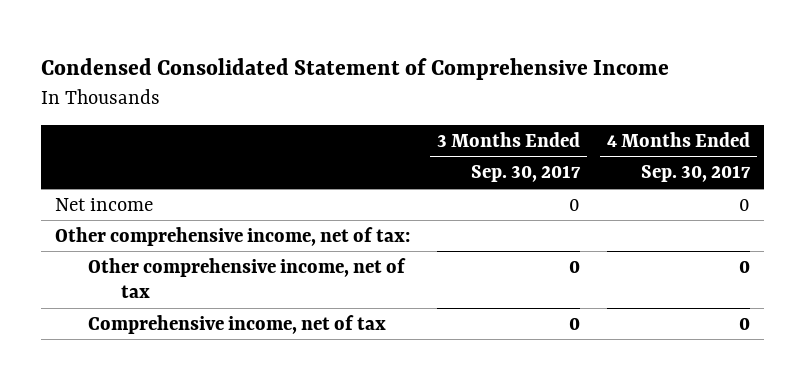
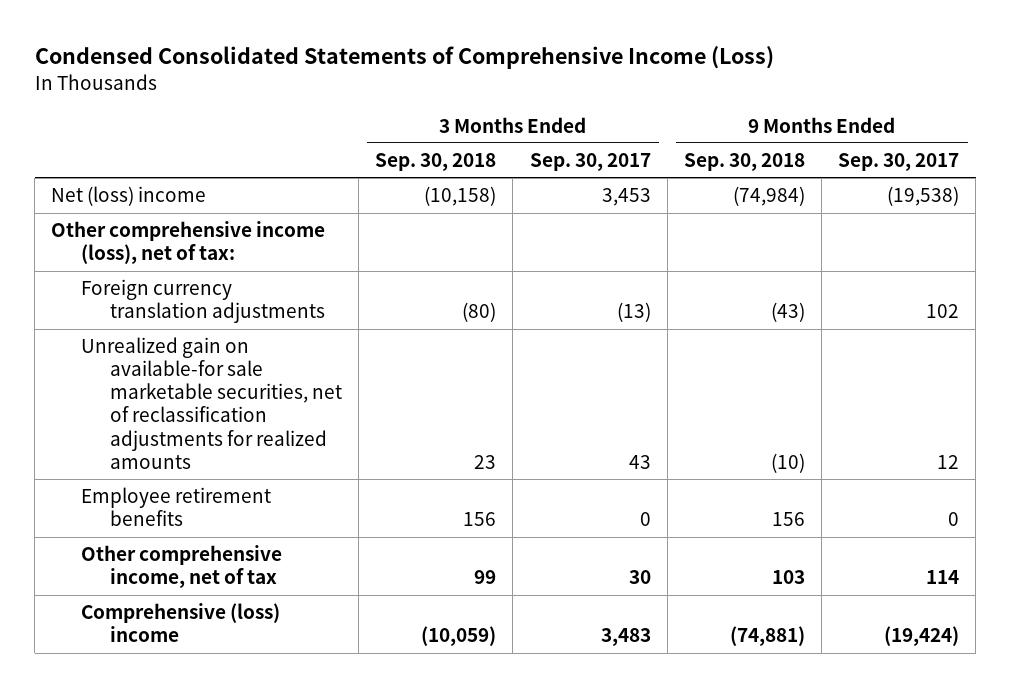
- Condensed Consolidated Statement of Comprehensive Income
+ Condensed Consolidated Statements of Comprehensive Income (Loss)
- | 3 Months Ended Sep. 30, 2017 | 4 Months Ended Sep. 30, 2017
+ | 3 Months Ended Sep. 30, 2018 | 3 Months Ended Sep. 30, 2017 | 9 Months Ended Sep. 30, 2018 | 9 Months Ended Sep. 30, 2017
- Net income | 0 | 0
- Other comprehensive income, net of tax:
- Other comprehensive income, net of tax | 0 | 0
- Comprehensive income, net of tax | 0 | 0
+ Net (loss) income | (10,158) | 3,453 | (74,984) | (19,538)
+ Other comprehensive income (loss), net of tax:
+ Foreign currency translation adjustments | (80) | (13) | (43) | 102
+ Unrealized gain on available-for sale marketable securities, net of reclassification adjustments for realized amounts | 23 | 43 | (10) | 12
+ Employee retirement benefits | 156 | 0 | 156 | 0
+ Other comprehensive income, net of tax | 99 | 30 | 103 | 114
+ Comprehensive (loss) income | (10,059) | 3,483 | (74,881) | (19,424)

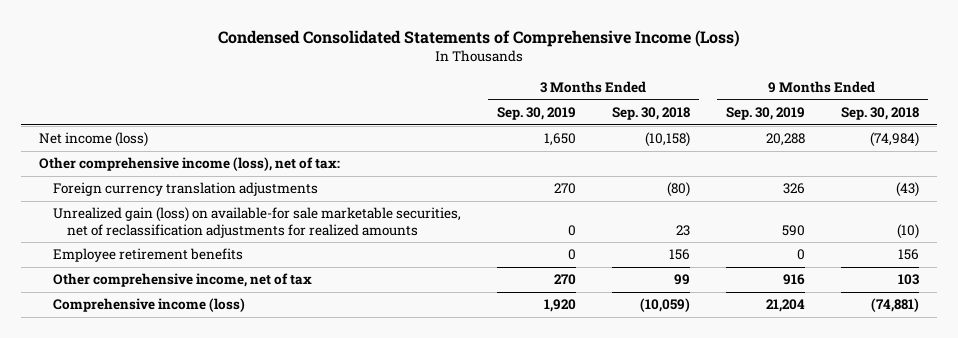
- | 3 Months Ended Sep. 30, 2018 | 3 Months Ended Sep. 30, 2017 | 9 Months Ended Sep. 30, 2018 | 9 Months Ended Sep. 30, 2017
+ | 3 Months Ended Sep. 30, 2019 | 3 Months Ended Sep. 30, 2018 | 9 Months Ended Sep. 30, 2019 | 9 Months Ended Sep. 30, 2018
- Net (loss) income | (10,158) | 3,453 | (74,984) | (19,538)
+ Net income (loss) | 1,650 | (10,158) | 20,288 | (74,984)
- Unrealized gain on available-for sale marketable securities, net of reclassification adjustments for realized amounts | 23 | 43 | (10) | 12
+ Unrealized gain (loss) on available-for sale marketable securities, net of reclassification adjustments for realized amounts | 0 | 23 | 590 | (10)
- Comprehensive (loss) income | (10,059) | 3,483 | (74,881) | (19,424)
+ Comprehensive income (loss) | 1,920 | (10,059) | 21,204 | (74,881)

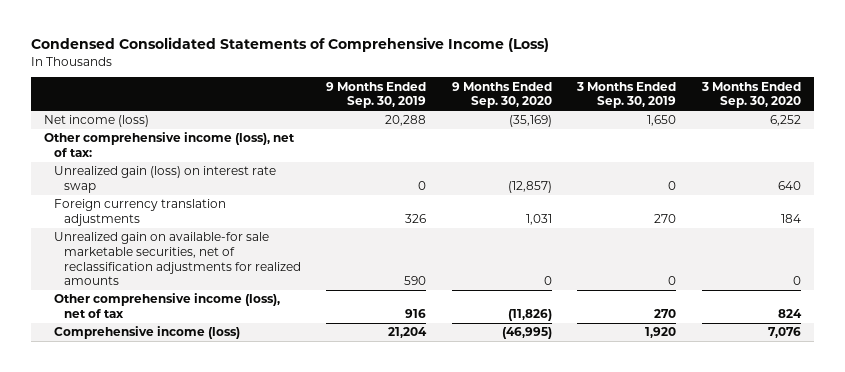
- | 3 Months Ended Sep. 30, 2019 | 3 Months Ended Sep. 30, 2018 | 9 Months Ended Sep. 30, 2019 | 9 Months Ended Sep. 30, 2018
+ | 9 Months Ended Sep. 30, 2019 | 9 Months Ended Sep. 30, 2020 | 3 Months Ended Sep. 30, 2019 | 3 Months Ended Sep. 30, 2020
+ Unrealized gain (loss) on interest rate swap | 0 | (12,857) | 0 | 640
- Unrealized gain (loss) on available-for sale marketable securities, net of reclassification adjustments for realized amounts | 0 | 23 | 590 | (10)
- Employee retirement benefits | 0 | 156 | 0 | 156
- Other comprehensive income, net of tax | 270 | 99 | 916 | 103
+ Unrealized gain on available-for sale marketable securities, net of reclassification adjustments for realized amounts | 590 | 0 | 0 | 0
+ Other comprehensive income (loss), net of tax | 916 | (11,826) | 270 | 824

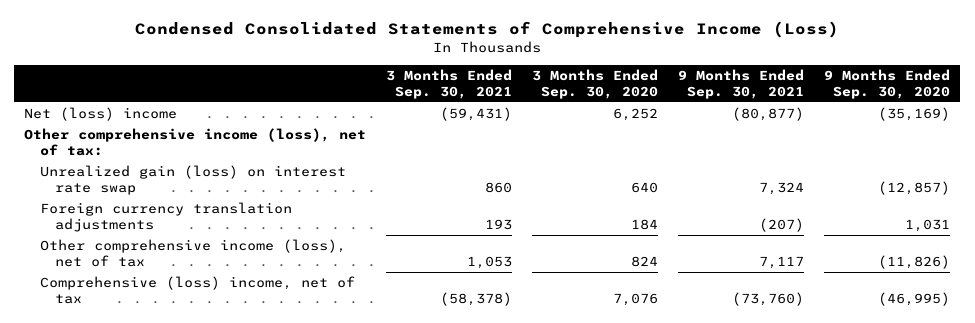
- | 9 Months Ended Sep. 30, 2019 | 9 Months Ended Sep. 30, 2020 | 3 Months Ended Sep. 30, 2019 | 3 Months Ended Sep. 30, 2020
+ | 3 Months Ended Sep. 30, 2021 | 3 Months Ended Sep. 30, 2020 | 9 Months Ended Sep. 30, 2021 | 9 Months Ended Sep. 30, 2020
- Net income (loss) | 20,288 | (35,169) | 1,650 | 6,252
+ Net (loss) income | (59,431) | 6,252 | (80,877) | (35,169)
- Unrealized gain on available-for sale marketable securities, net of reclassification adjustments for realized amounts | 590 | 0 | 0 | 0
- Comprehensive income (loss) | 21,204 | (46,995) | 1,920 | 7,076
+ Comprehensive (loss) income, net of tax | (58,378) | 7,076 | (73,760) | (46,995)

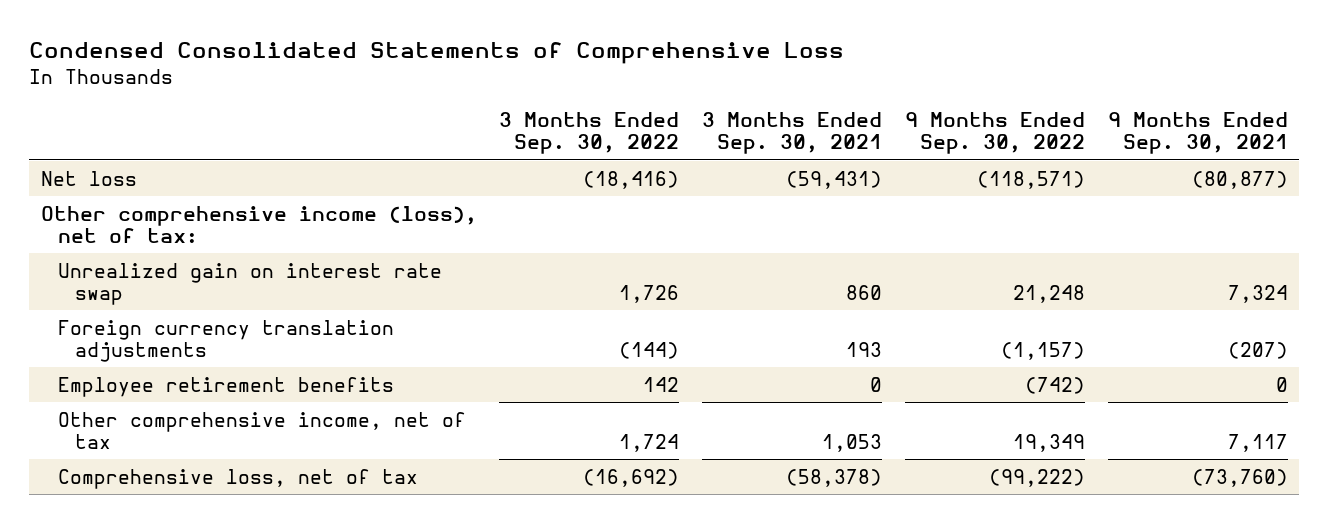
- Condensed Consolidated Statements of Comprehensive Income (Loss)
+ Condensed Consolidated Statements of Comprehensive Loss
- | 3 Months Ended Sep. 30, 2021 | 3 Months Ended Sep. 30, 2020 | 9 Months Ended Sep. 30, 2021 | 9 Months Ended Sep. 30, 2020
+ | 3 Months Ended Sep. 30, 2022 | 3 Months Ended Sep. 30, 2021 | 9 Months Ended Sep. 30, 2022 | 9 Months Ended Sep. 30, 2021
- Net (loss) income | (59,431) | 6,252 | (80,877) | (35,169)
+ Net loss | (18,416) | (59,431) | (118,571) | (80,877)
- Unrealized gain (loss) on interest rate swap | 860 | 640 | 7,324 | (12,857)
+ Unrealized gain on interest rate swap | 1,726 | 860 | 21,248 | 7,324
- Other comprehensive income (loss), net of tax | 1,053 | 824 | 7,117 | (11,826)
- Comprehensive (loss) income, net of tax | (58,378) | 7,076 | (73,760) | (46,995)
+ Employee retirement benefits | 142 | 0 | (742) | 0
+ Other comprehensive income, net of tax | 1,724 | 1,053 | 19,349 | 7,117
+ Comprehensive loss, net of tax | (16,692) | (58,378) | (99,222) | (73,760)

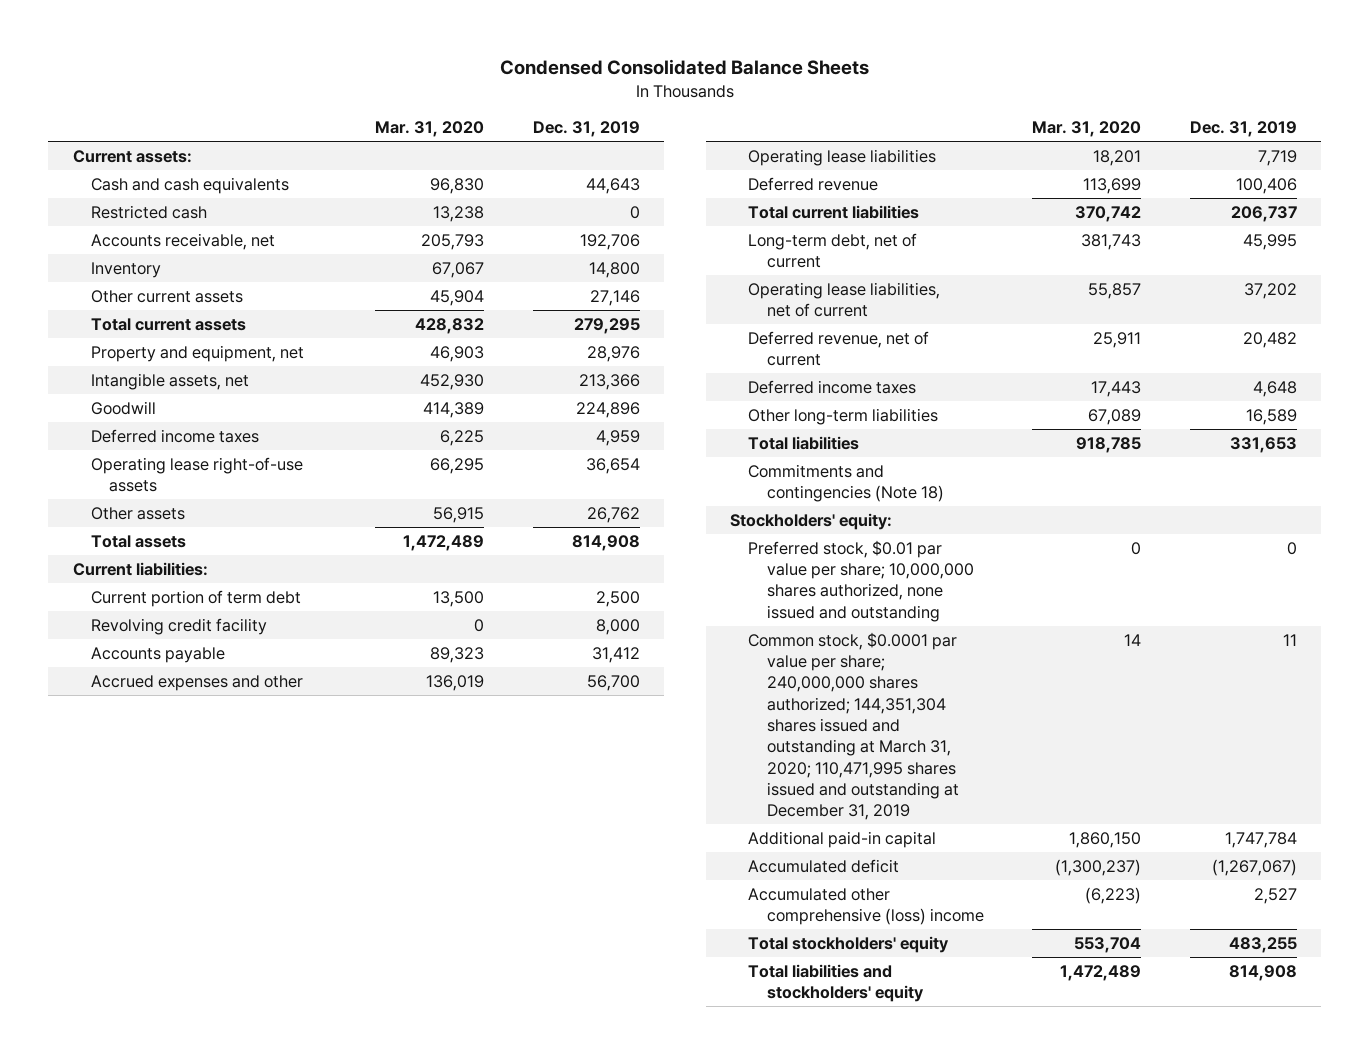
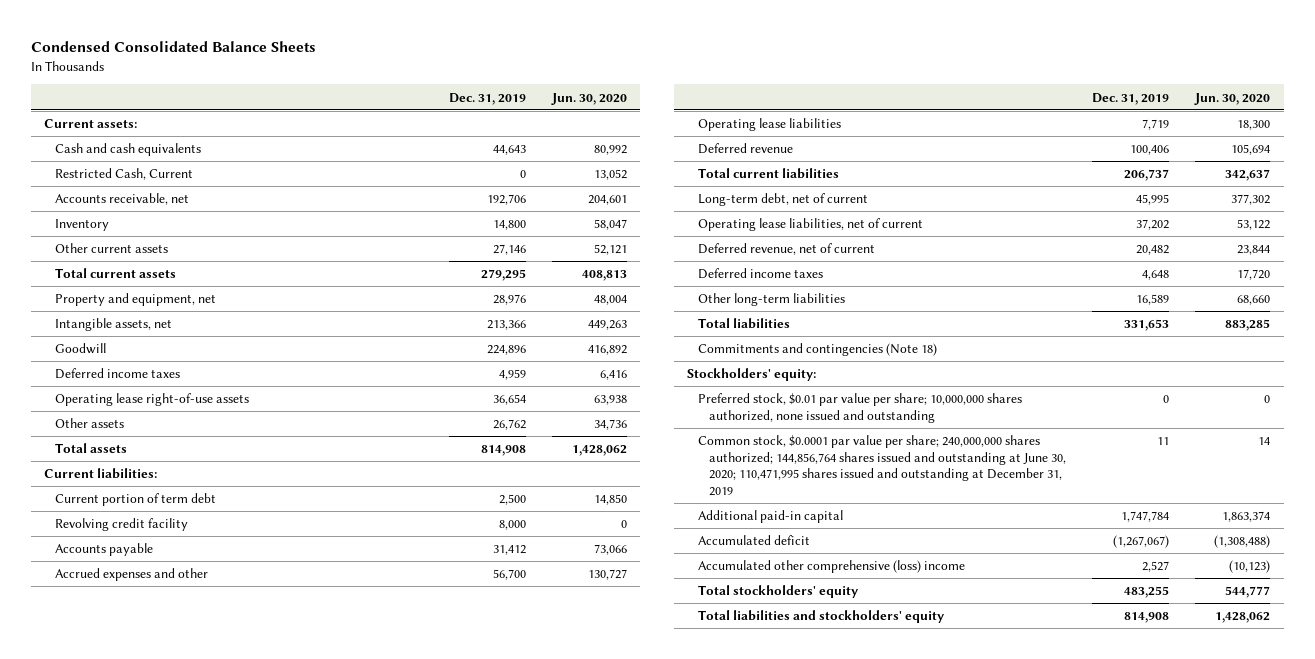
- | Mar. 31, 2020 | Dec. 31, 2019
+ | Dec. 31, 2019 | Jun. 30, 2020
- Restricted cash | 13,238 | 0
+ Restricted Cash, Current | 0 | 13,052
- Common stock, $0.0001 par value per share; 240,000,000 shares authorized; 144,351,304 shares issued and outstanding at March 31, 2020; 110,471,995 shares issued and outstanding at December 31, 2019 | 14 | 11
+ Common stock, $0.0001 par value per share; 240,000,000 shares authorized; 144,856,764 shares issued and outstanding at June 30, 2020; 110,471,995 shares issued and outstanding at December 31, 2019 | 11 | 14

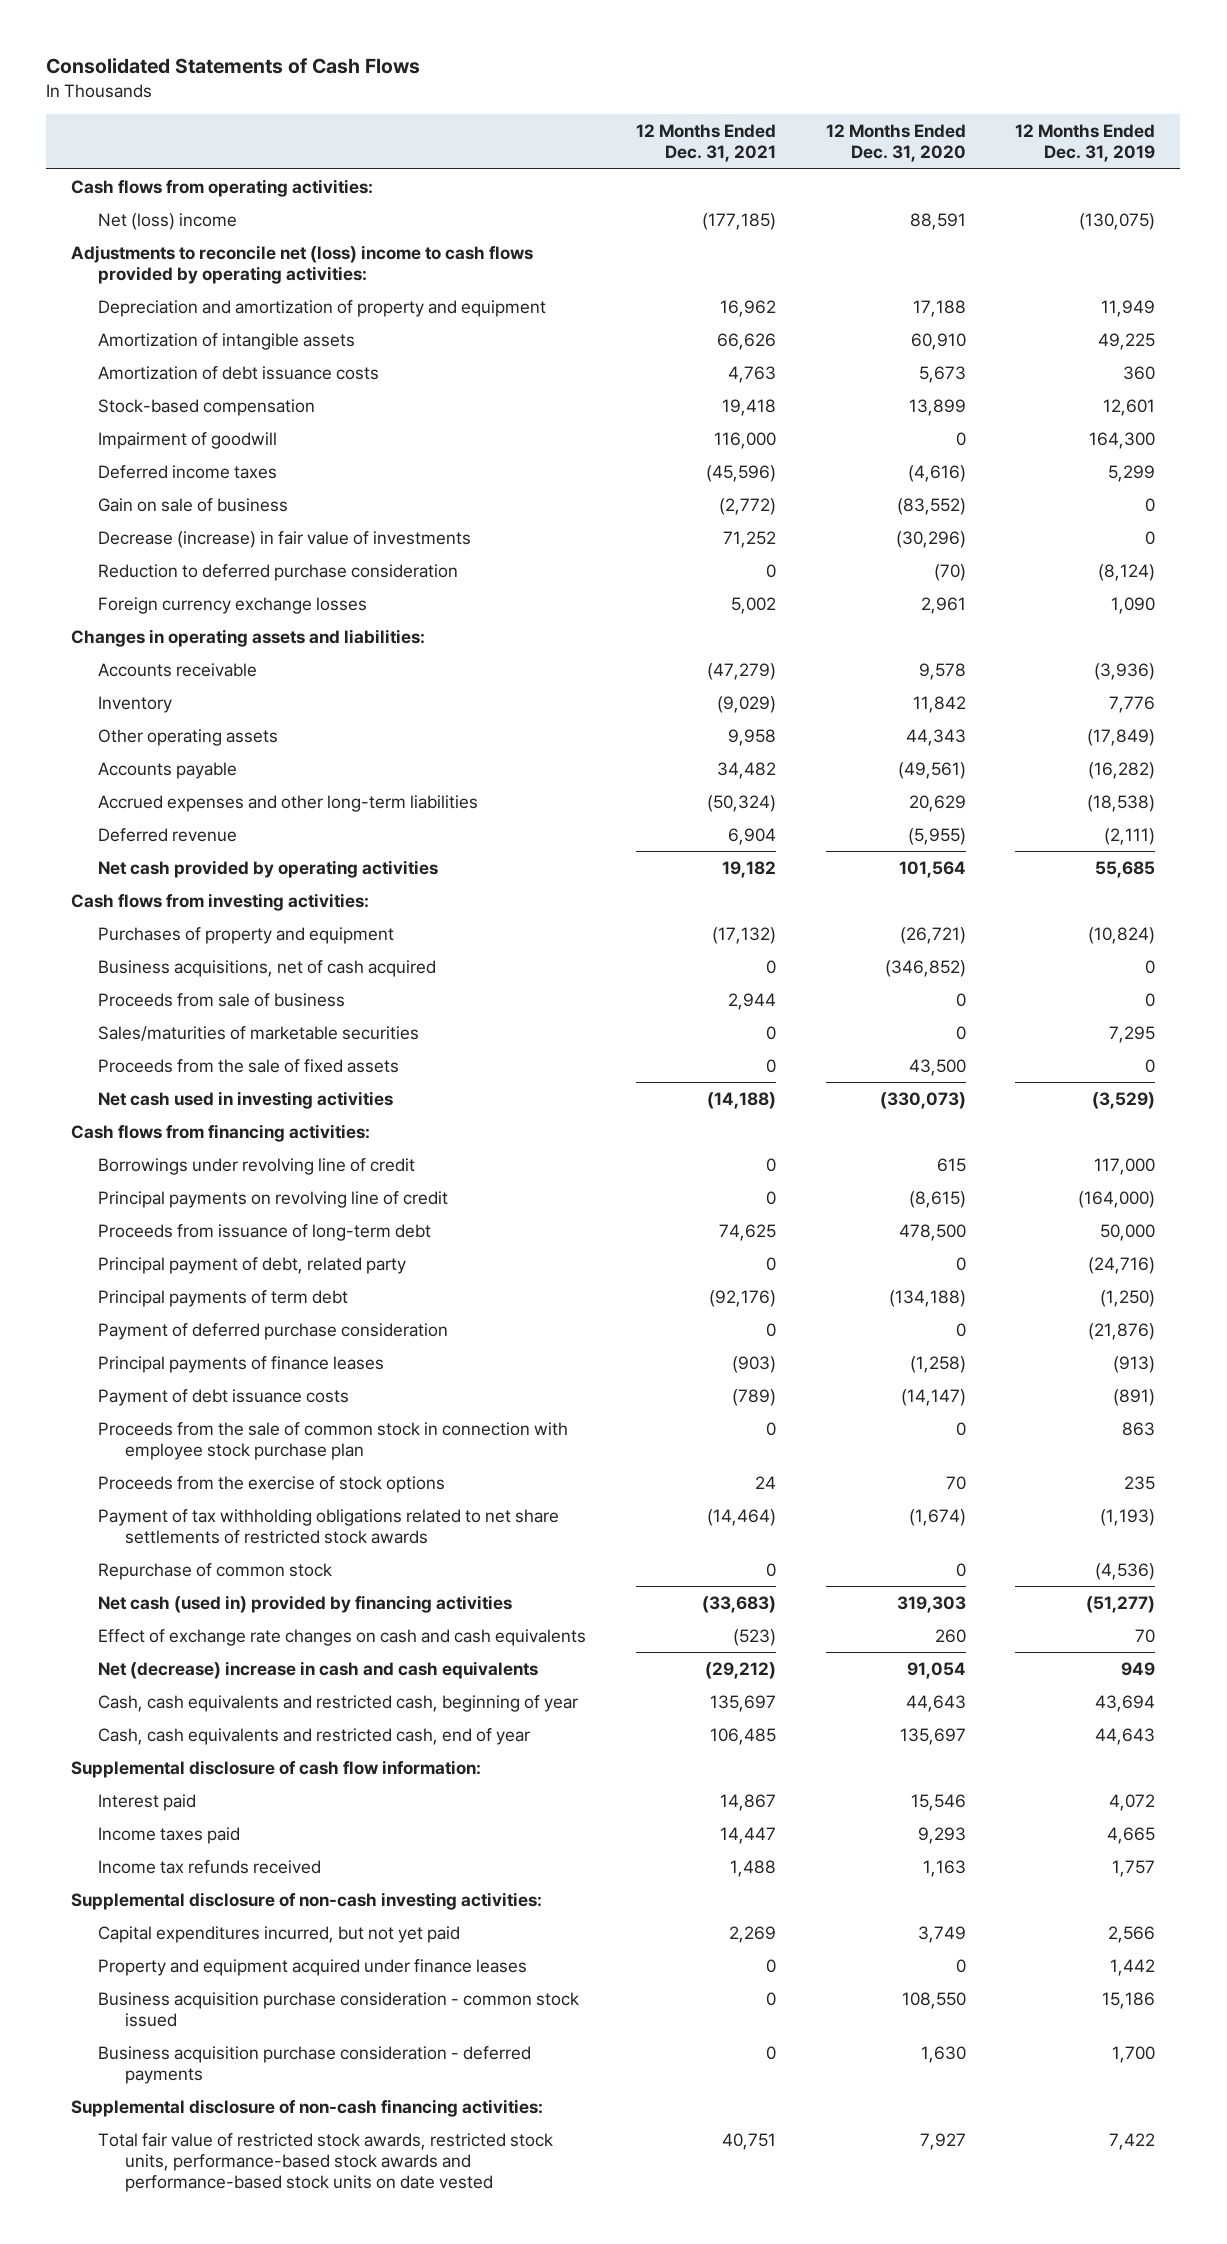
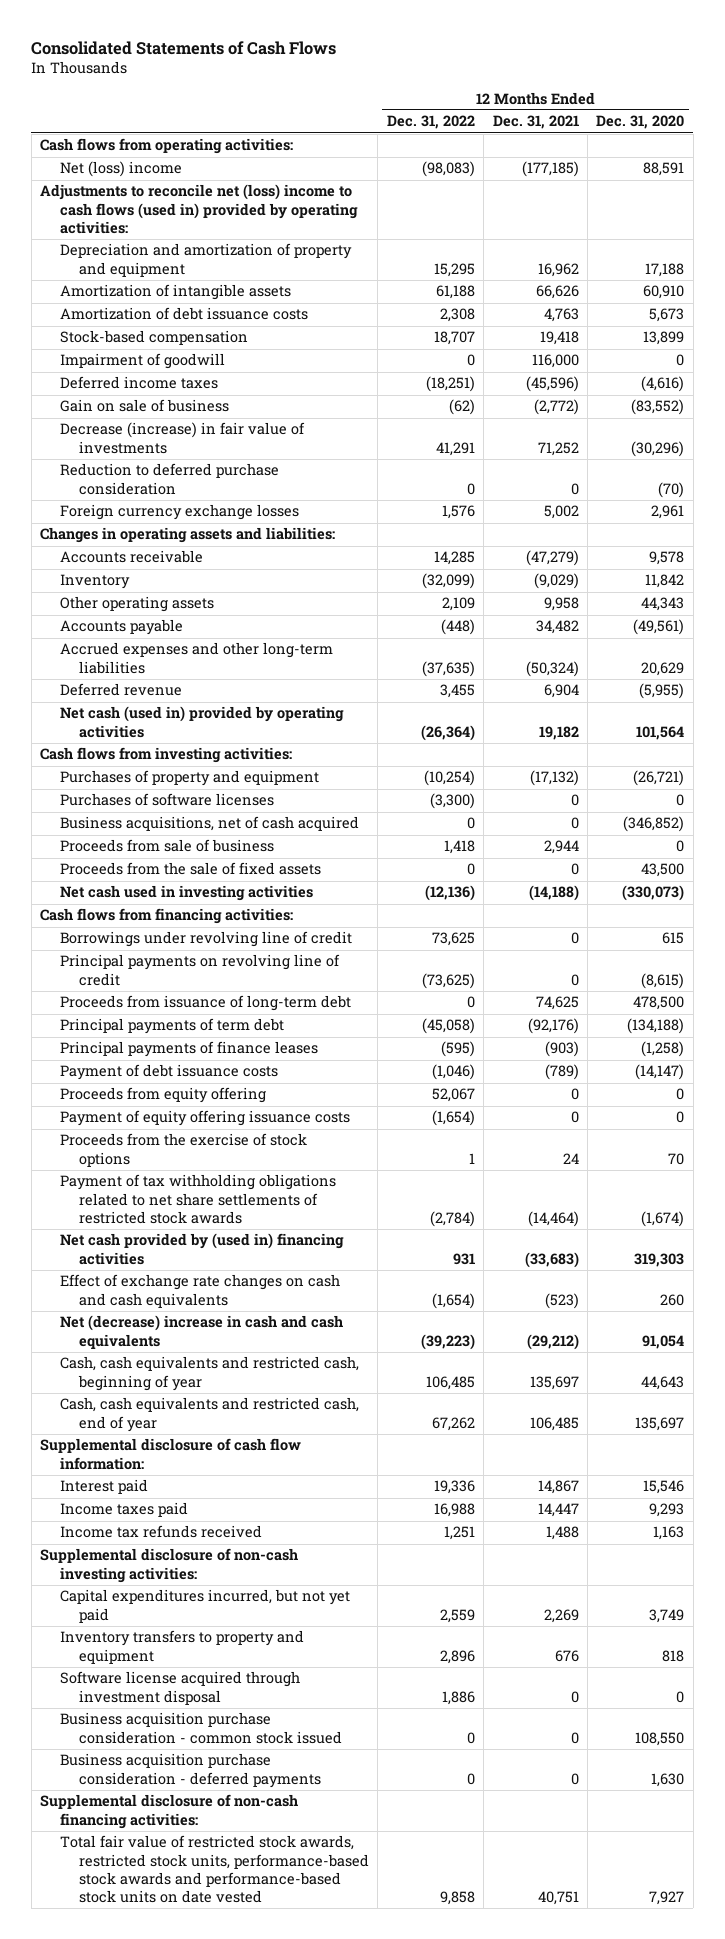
- | 12 Months Ended Dec. 31, 2021 | 12 Months Ended Dec. 31, 2020 | 12 Months Ended Dec. 31, 2019
+ | 12 Months Ended Dec. 31, 2022 | 12 Months Ended Dec. 31, 2021 | 12 Months Ended Dec. 31, 2020
- Adjustments to reconcile net (loss) income to cash flows provided by operating activities:
+ Adjustments to reconcile net (loss) income to cash flows (used in) provided by operating activities:
- Net cash provided by operating activities | 19,182 | 101,564 | 55,685
+ Net cash (used in) provided by operating activities | (26,364) | 19,182 | 101,564
+ Purchases of software licenses | (3,300) | 0 | 0
- Sales/maturities of marketable securities | 0 | 0 | 7,295
- Principal payment of debt, related party | 0 | 0 | (24,716)
- Payment of deferred purchase consideration | 0 | 0 | (21,876)
- Proceeds from the sale of common stock in connection with employee stock purchase plan | 0 | 0 | 863
+ Proceeds from equity offering | 52,067 | 0 | 0
+ Payment of equity offering issuance costs | (1,654) | 0 | 0
- Repurchase of common stock | 0 | 0 | (4,536)
- Net cash (used in) provided by financing activities | (33,683) | 319,303 | (51,277)
+ Net cash provided by (used in) financing activities | 931 | (33,683) | 319,303
- Property and equipment acquired under finance leases | 0 | 0 | 1,442
+ Inventory transfers to property and equipment | 2,896 | 676 | 818
+ Software license acquired through investment disposal | 1,886 | 0 | 0

